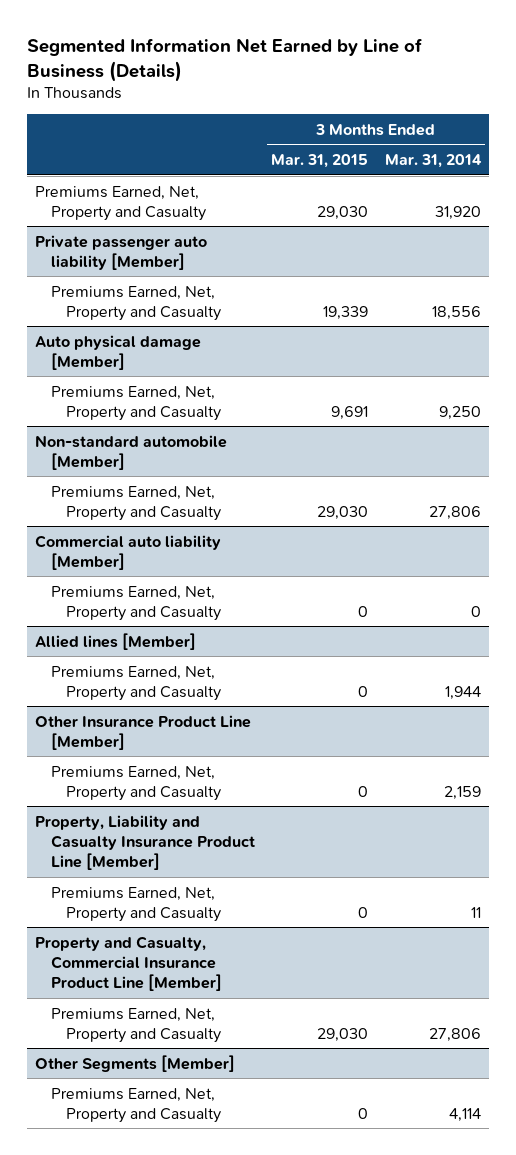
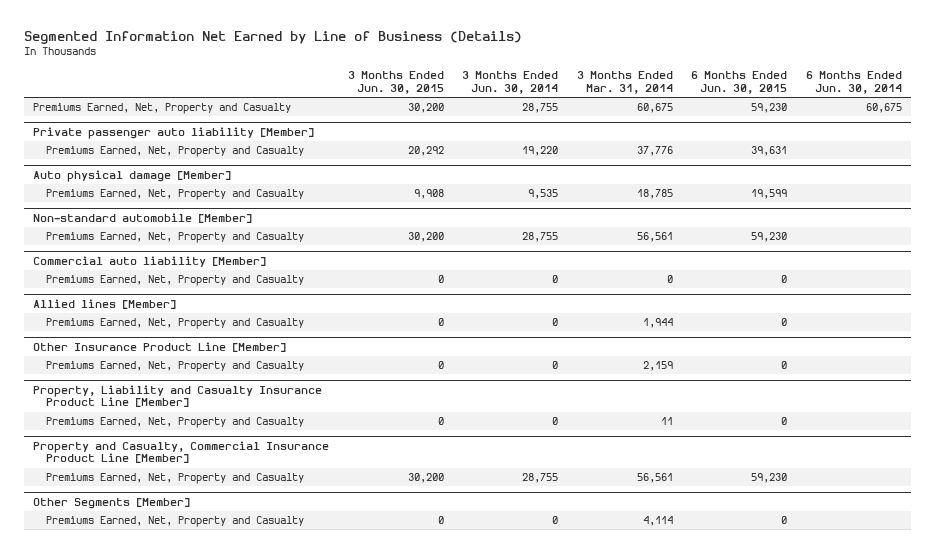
- | 3 Months Ended Mar. 31, 2015 | 3 Months Ended Mar. 31, 2014
+ | 3 Months Ended Jun. 30, 2015 | 3 Months Ended Jun. 30, 2014 | 3 Months Ended Mar. 31, 2014 | 6 Months Ended Jun. 30, 2015 | 6 Months Ended Jun. 30, 2014
- Premiums Earned, Net, Property and Casualty | 29,030 | 31,920
+ Premiums Earned, Net, Property and Casualty | 30,200 | 28,755 | 60,675 | 59,230 | 60,675
@ Private passenger auto liability [Member]
- Premiums Earned, Net, Property and Casualty | 19,339 | 18,556
+ Premiums Earned, Net, Property and Casualty | 20,292 | 19,220 | 37,776 | 39,631 |
@ Auto physical damage [Member]
- Premiums Earned, Net, Property and Casualty | 9,691 | 9,250
+ Premiums Earned, Net, Property and Casualty | 9,908 | 9,535 | 18,785 | 19,599 |
@ Non-standard automobile [Member]
- Premiums Earned, Net, Property and Casualty | 29,030 | 27,806
+ Premiums Earned, Net, Property and Casualty | 30,200 | 28,755 | 56,561 | 59,230 |
@ Property and Casualty, Commercial Insurance Product Line [Member]
- Premiums Earned, Net, Property and Casualty | 29,030 | 27,806
+ Premiums Earned, Net, Property and Casualty | 30,200 | 28,755 | 56,561 | 59,230 |

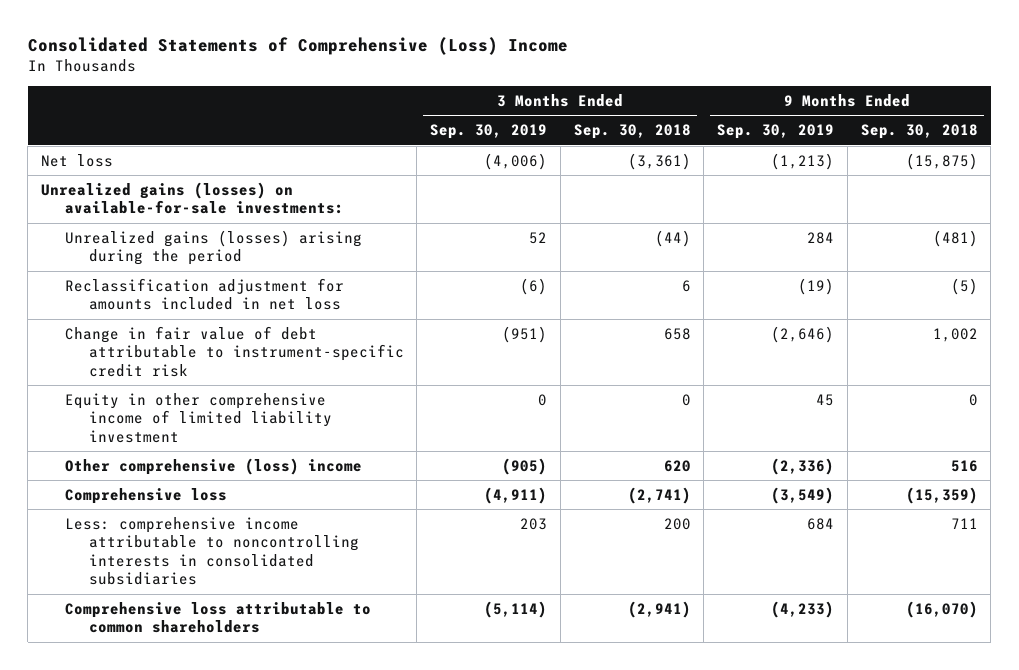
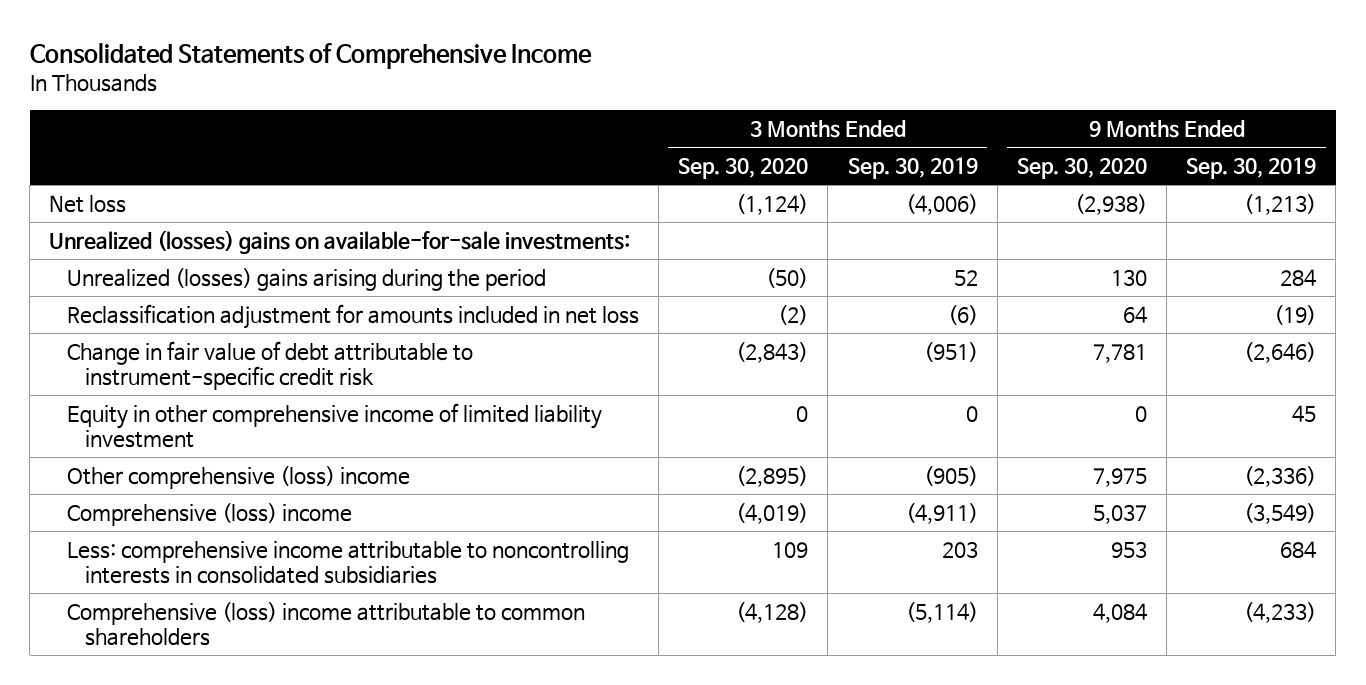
- Consolidated Statements of Comprehensive (Loss) Income
+ Consolidated Statements of Comprehensive Income
- | 3 Months Ended Sep. 30, 2019 | 3 Months Ended Sep. 30, 2018 | 9 Months Ended Sep. 30, 2019 | 9 Months Ended Sep. 30, 2018
+ | 3 Months Ended Sep. 30, 2020 | 3 Months Ended Sep. 30, 2019 | 9 Months Ended Sep. 30, 2020 | 9 Months Ended Sep. 30, 2019
- Unrealized gains (losses) on available-for-sale investments:
- Unrealized gains (losses) arising during the period | 52 | (44) | 284 | (481)
+ Unrealized (losses) gains on available-for-sale investments:
+ Unrealized (losses) gains arising during the period | (50) | 52 | 130 | 284
- Comprehensive loss | (4,911) | (2,741) | (3,549) | (15,359)
+ Comprehensive (loss) income | (4,019) | (4,911) | 5,037 | (3,549)
- Comprehensive loss attributable to common shareholders | (5,114) | (2,941) | (4,233) | (16,070)
+ Comprehensive (loss) income attributable to common shareholders | (4,128) | (5,114) | 4,084 | (4,233)

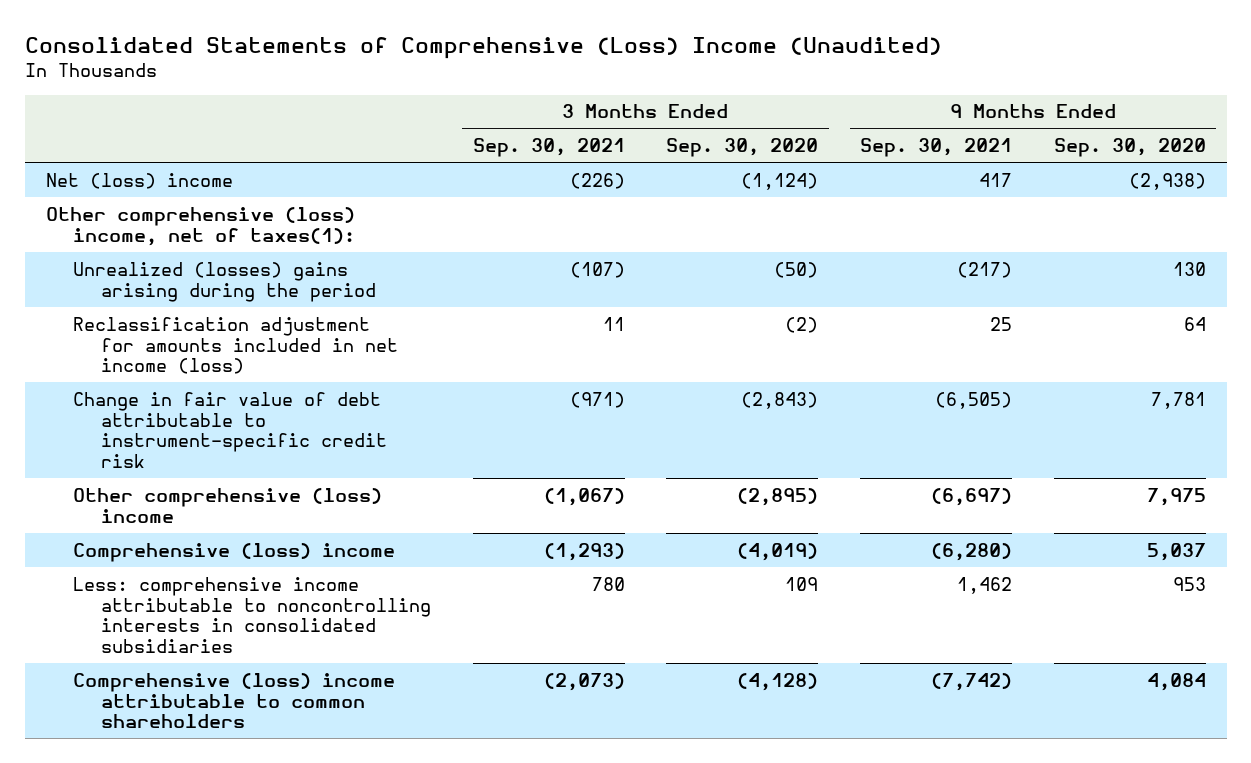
- Consolidated Statements of Comprehensive Income
+ Consolidated Statements of Comprehensive (Loss) Income (Unaudited)
- | 3 Months Ended Sep. 30, 2020 | 3 Months Ended Sep. 30, 2019 | 9 Months Ended Sep. 30, 2020 | 9 Months Ended Sep. 30, 2019
+ | 3 Months Ended Sep. 30, 2021 | 3 Months Ended Sep. 30, 2020 | 9 Months Ended Sep. 30, 2021 | 9 Months Ended Sep. 30, 2020
- Net loss | (1,124) | (4,006) | (2,938) | (1,213)
- Unrealized (losses) gains on available-for-sale investments:
+ Net (loss) income | (226) | (1,124) | 417 | (2,938)
+ Other comprehensive (loss) income, net of taxes(1):
- Reclassification adjustment for amounts included in net loss | (2) | (6) | 64 | (19)
+ Reclassification adjustment for amounts included in net income (loss) | 11 | (2) | 25 | 64
- Equity in other comprehensive income of limited liability investment | 0 | 0 | 0 | 45

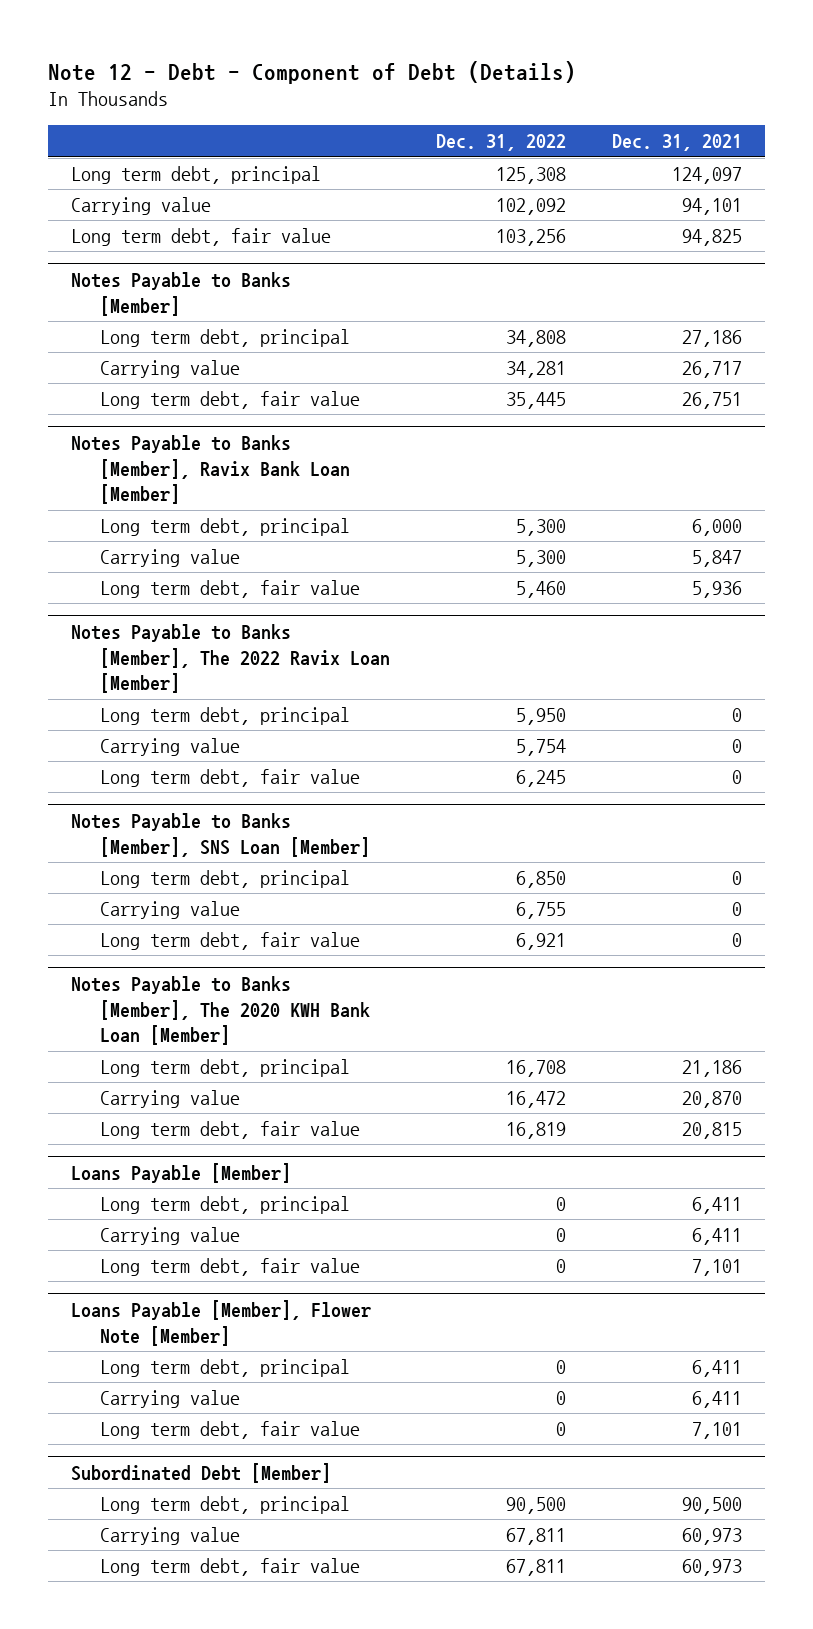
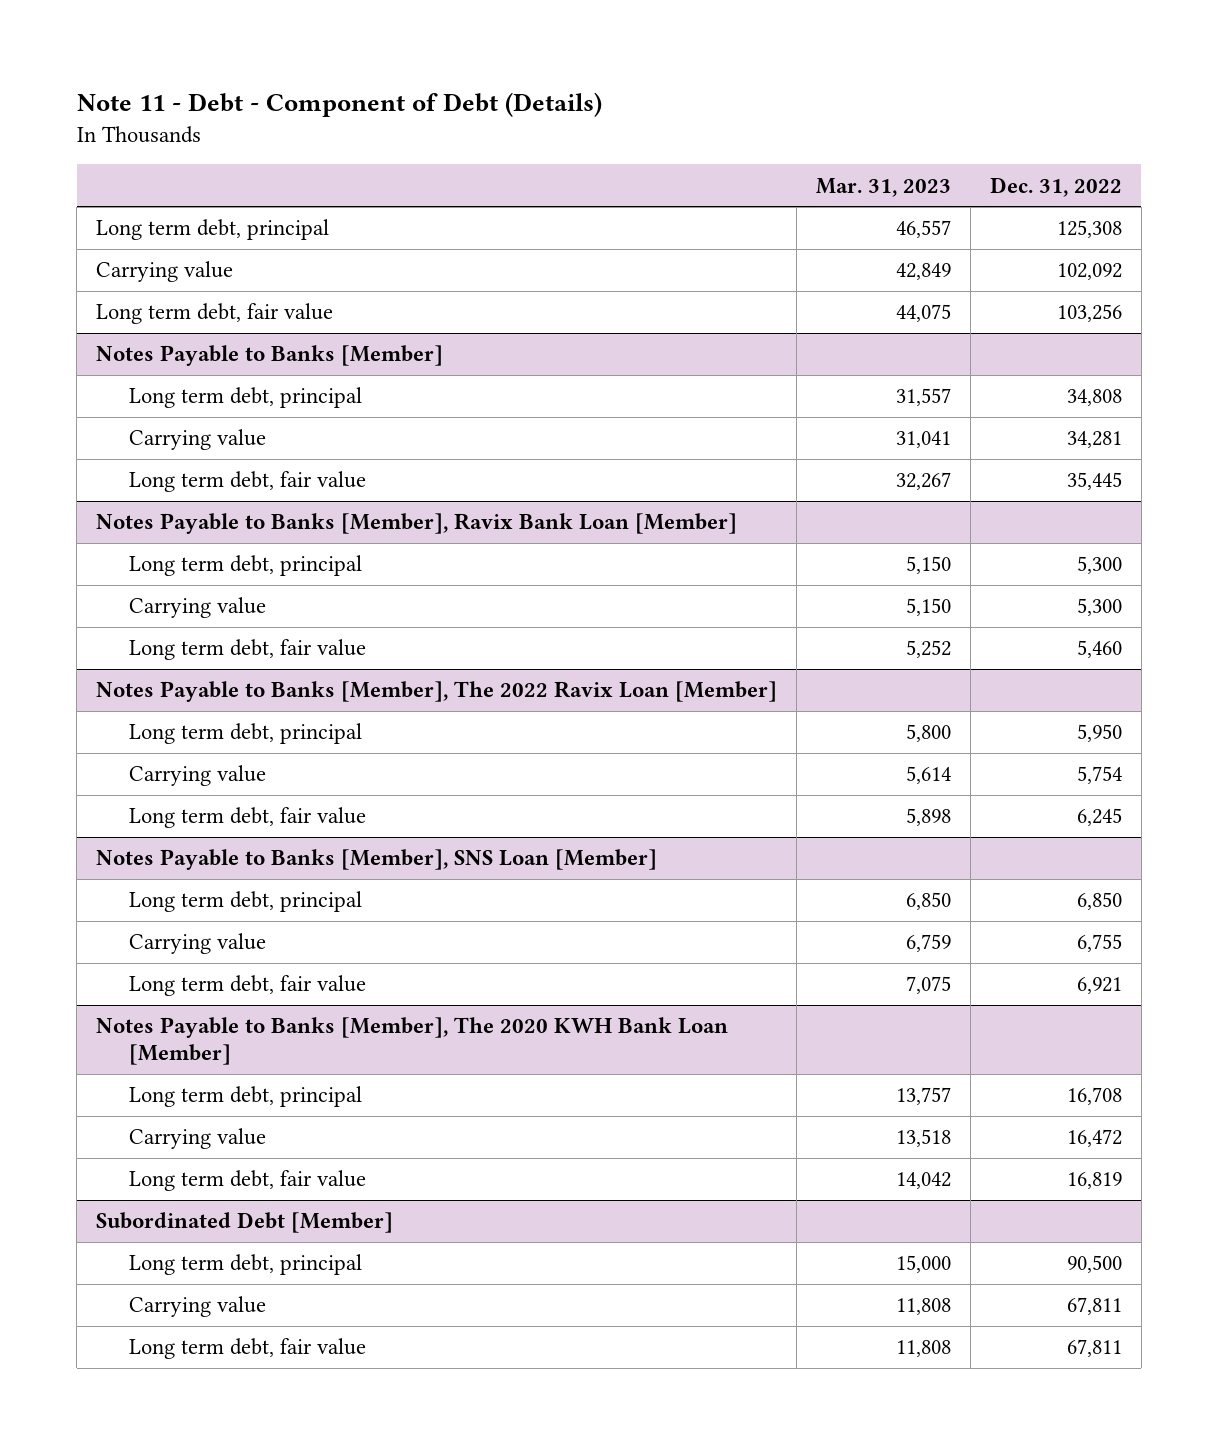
- Note 12 - Debt - Component of Debt (Details)
+ Note 11 - Debt - Component of Debt (Details)
- | Dec. 31, 2022 | Dec. 31, 2021
+ | Mar. 31, 2023 | Dec. 31, 2022
- Loans Payable [Member]
- Long term debt, principal | 0 | 6,411
- Carrying value | 0 | 6,411
- Long term debt, fair value | 0 | 7,101
- Loans Payable [Member], Flower Note [Member]
- Long term debt, principal | 0 | 6,411
- Carrying value | 0 | 6,411
- Long term debt, fair value | 0 | 7,101

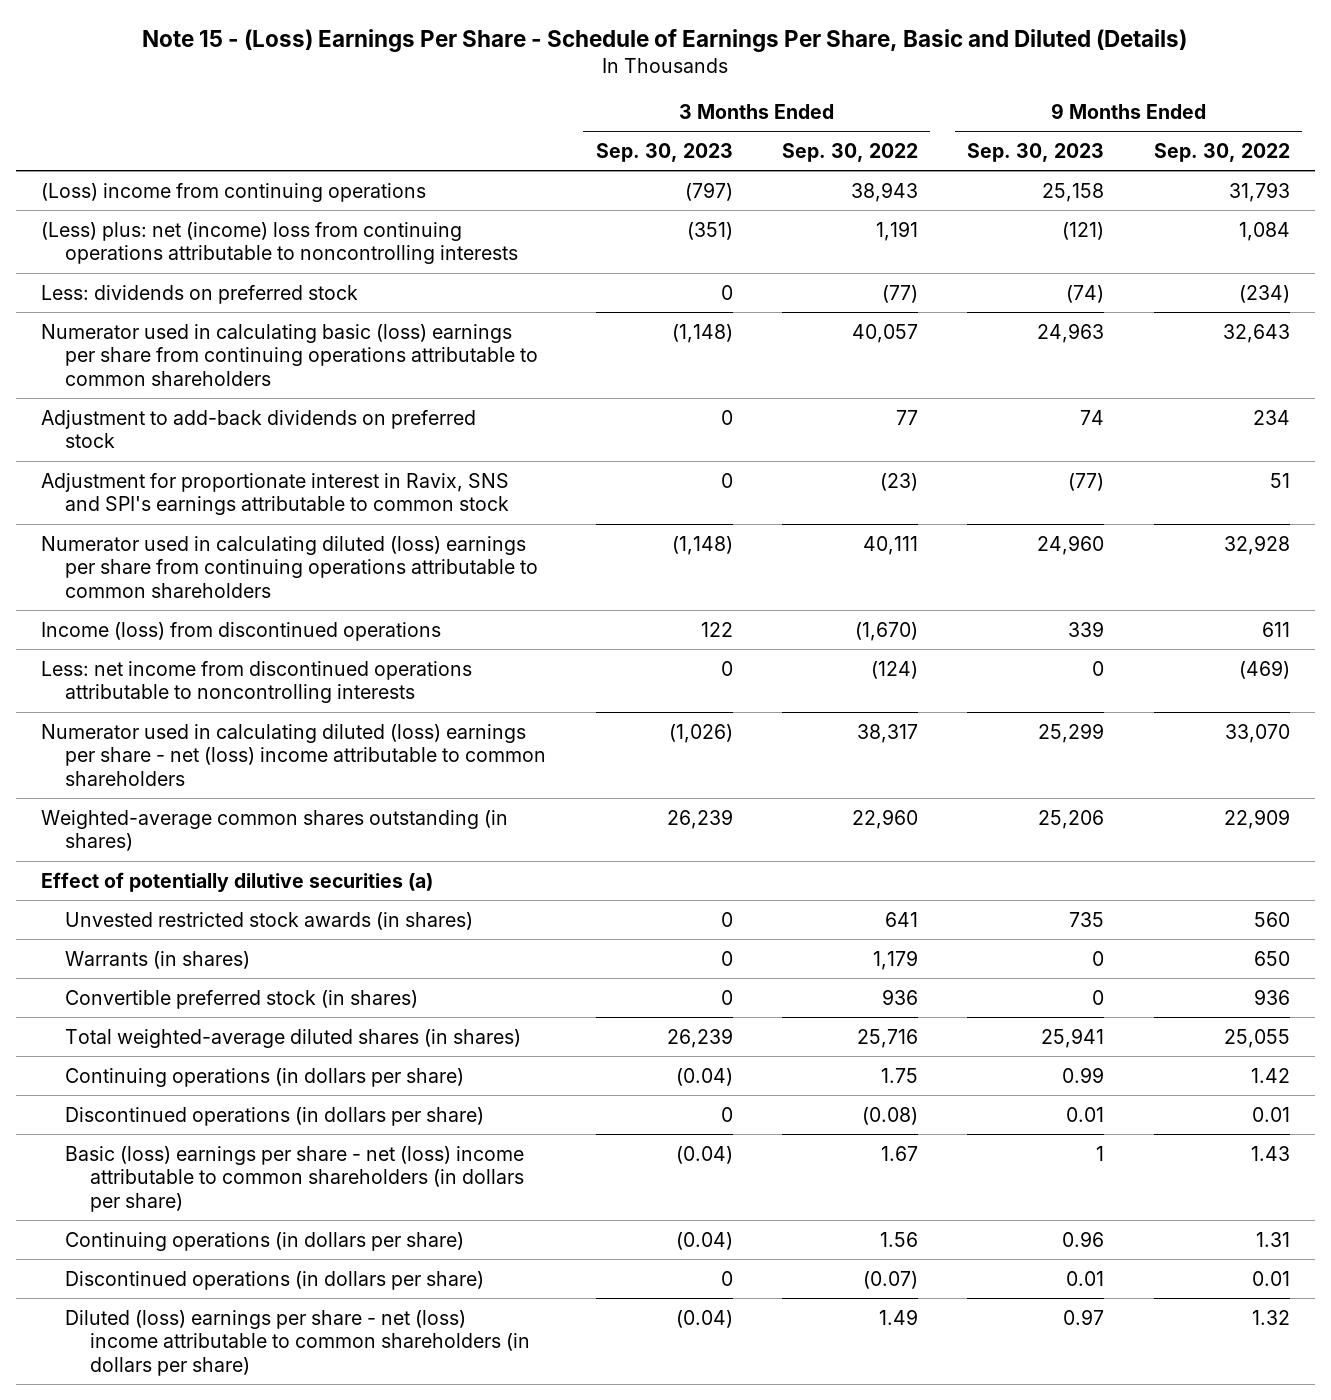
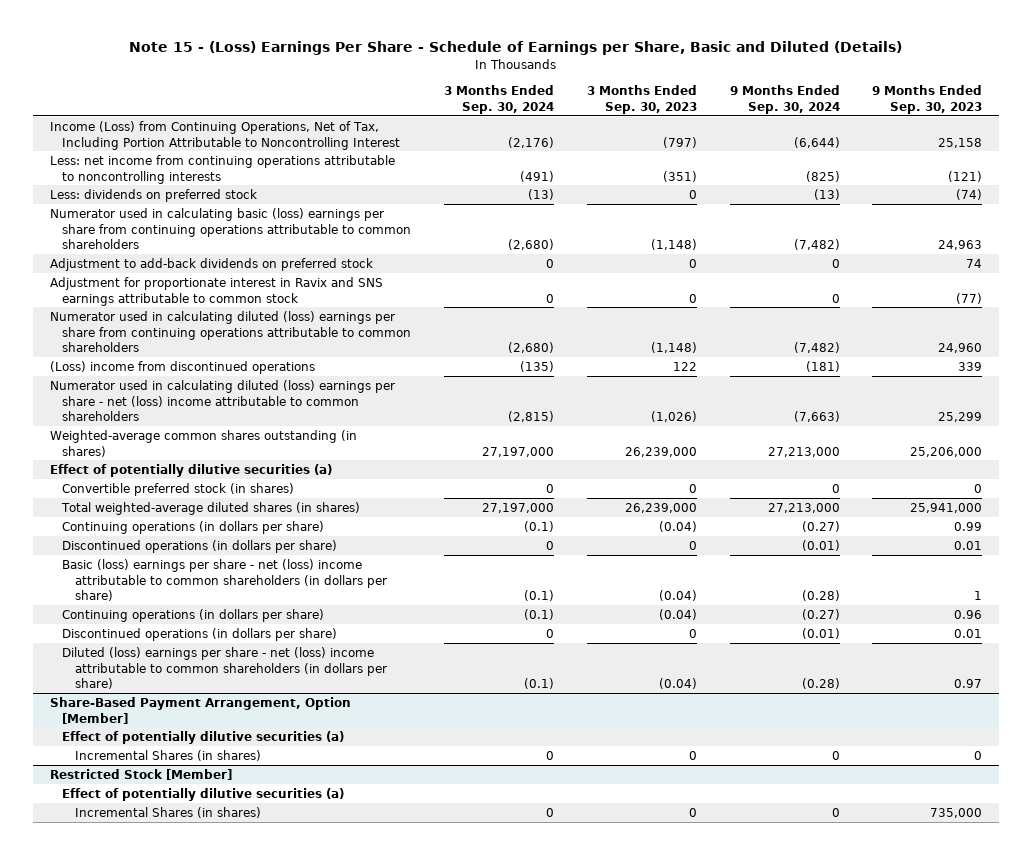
- Note 15 - (Loss) Earnings Per Share - Schedule of Earnings Per Share, Basic and Diluted (Details)
+ Note 15 - (Loss) Earnings Per Share - Schedule of Earnings per Share, Basic and Diluted (Details)
- | 3 Months Ended Sep. 30, 2023 | 3 Months Ended Sep. 30, 2022 | 9 Months Ended Sep. 30, 2023 | 9 Months Ended Sep. 30, 2022
+ | 3 Months Ended Sep. 30, 2024 | 3 Months Ended Sep. 30, 2023 | 9 Months Ended Sep. 30, 2024 | 9 Months Ended Sep. 30, 2023
- (Loss) income from continuing operations | (797) | 38,943 | 25,158 | 31,793
- (Less) plus: net (income) loss from continuing operations attributable to noncontrolling interests | (351) | 1,191 | (121) | 1,084
+ Income (Loss) from Continuing Operations, Net of Tax, Including Portion Attributable to Noncontrolling Interest | (2,176) | (797) | (6,644) | 25,158
+ Less: net income from continuing operations attributable to noncontrolling interests | (491) | (351) | (825) | (121)
- Adjustment for proportionate interest in Ravix, SNS and SPI's earnings attributable to common stock | 0 | (23) | (77) | 51
+ Adjustment for proportionate interest in Ravix and SNS earnings attributable to common stock | 0 | 0 | 0 | (77)
- Income (loss) from discontinued operations | 122 | (1,670) | 339 | 611
- Less: net income from discontinued operations attributable to noncontrolling interests | 0 | (124) | 0 | (469)
+ (Loss) income from discontinued operations | (135) | 122 | (181) | 339
- Weighted-average common shares outstanding (in shares) | 26,239 | 22,960 | 25,206 | 22,909
+ Weighted-average common shares outstanding (in shares) | 27,197,000 | 26,239,000 | 27,213,000 | 25,206,000
- Unvested restricted stock awards (in shares) | 0 | 641 | 735 | 560
- Warrants (in shares) | 0 | 1,179 | 0 | 650
- Total weighted-average diluted shares (in shares) | 26,239 | 25,716 | 25,941 | 25,055
+ Total weighted-average diluted shares (in shares) | 27,197,000 | 26,239,000 | 27,213,000 | 25,941,000
+ Share-Based Payment Arrangement, Option [Member]
+ Effect of potentially dilutive securities (a)
+ Incremental Shares (in shares) | 0 | 0 | 0 | 0
+ Restricted Stock [Member]
+ Effect of potentially dilutive securities (a)
+ Incremental Shares (in shares) | 0 | 0 | 0 | 735,000

